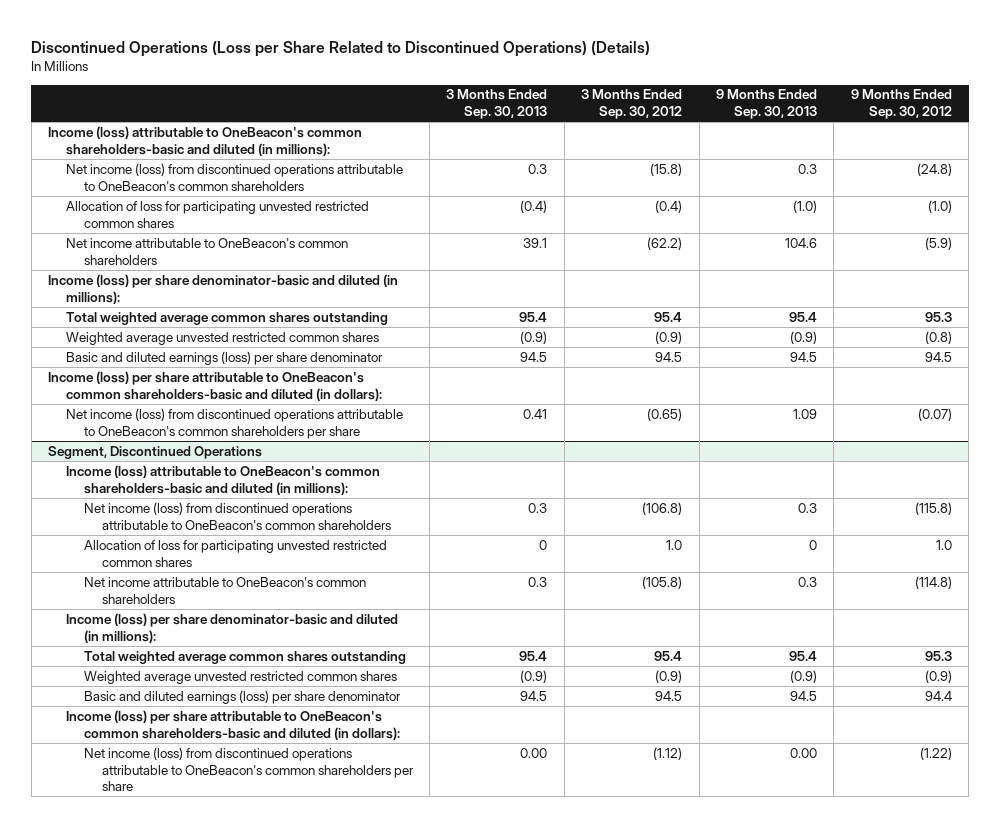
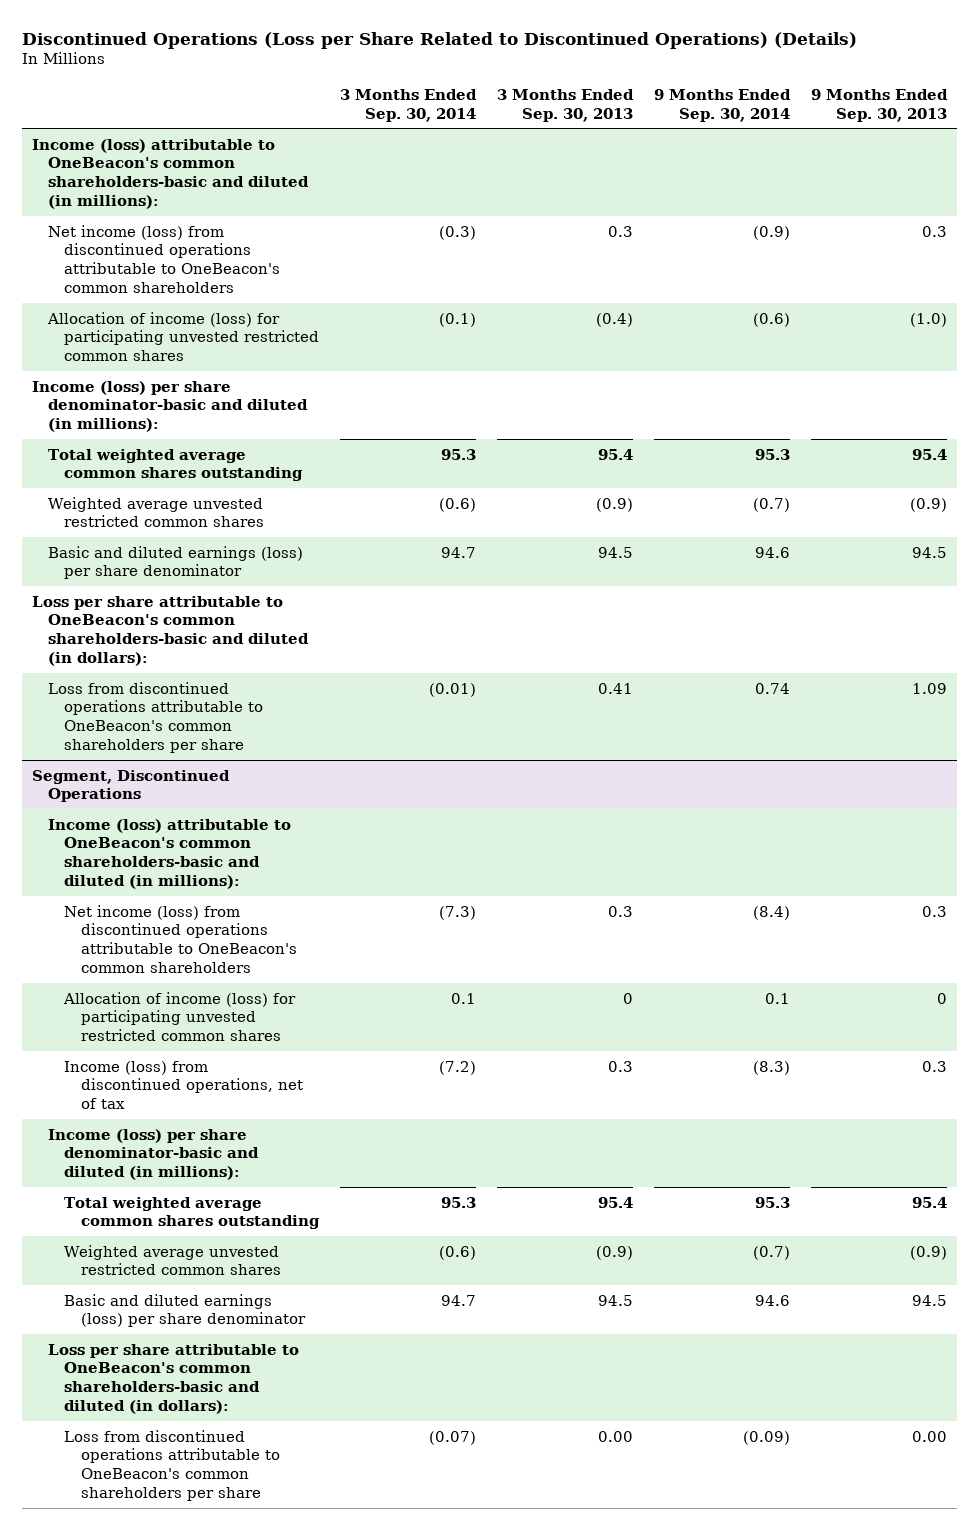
- | 3 Months Ended Sep. 30, 2013 | 3 Months Ended Sep. 30, 2012 | 9 Months Ended Sep. 30, 2013 | 9 Months Ended Sep. 30, 2012
+ | 3 Months Ended Sep. 30, 2014 | 3 Months Ended Sep. 30, 2013 | 9 Months Ended Sep. 30, 2014 | 9 Months Ended Sep. 30, 2013
- Allocation of loss for participating unvested restricted common shares | (0.4) | (0.4) | (1.0) | (1.0)
- Net income attributable to OneBeacon's common shareholders | 39.1 | (62.2) | 104.6 | (5.9)
+ Allocation of income (loss) for participating unvested restricted common shares | (0.1) | (0.4) | (0.6) | (1.0)
- Income (loss) per share attributable to OneBeacon's common shareholders-basic and diluted (in dollars):
- Net income (loss) from discontinued operations attributable to OneBeacon's common shareholders per share | 0.41 | (0.65) | 1.09 | (0.07)
+ Loss per share attributable to OneBeacon's common shareholders-basic and diluted (in dollars):
+ Loss from discontinued operations attributable to OneBeacon's common shareholders per share | (0.01) | 0.41 | 0.74 | 1.09
@ Segment, Discontinued Operations
- Allocation of loss for participating unvested restricted common shares | 0 | 1.0 | 0 | 1.0
- Net income attributable to OneBeacon's common shareholders | 0.3 | (105.8) | 0.3 | (114.8)
+ Allocation of income (loss) for participating unvested restricted common shares | 0.1 | 0 | 0.1 | 0
+ Income (loss) from discontinued operations, net of tax | (7.2) | 0.3 | (8.3) | 0.3
- Income (loss) per share attributable to OneBeacon's common shareholders-basic and diluted (in dollars):
- Net income (loss) from discontinued operations attributable to OneBeacon's common shareholders per share | 0.00 | (1.12) | 0.00 | (1.22)
+ Loss per share attributable to OneBeacon's common shareholders-basic and diluted (in dollars):
+ Loss from discontinued operations attributable to OneBeacon's common shareholders per share | (0.07) | 0.00 | (0.09) | 0.00

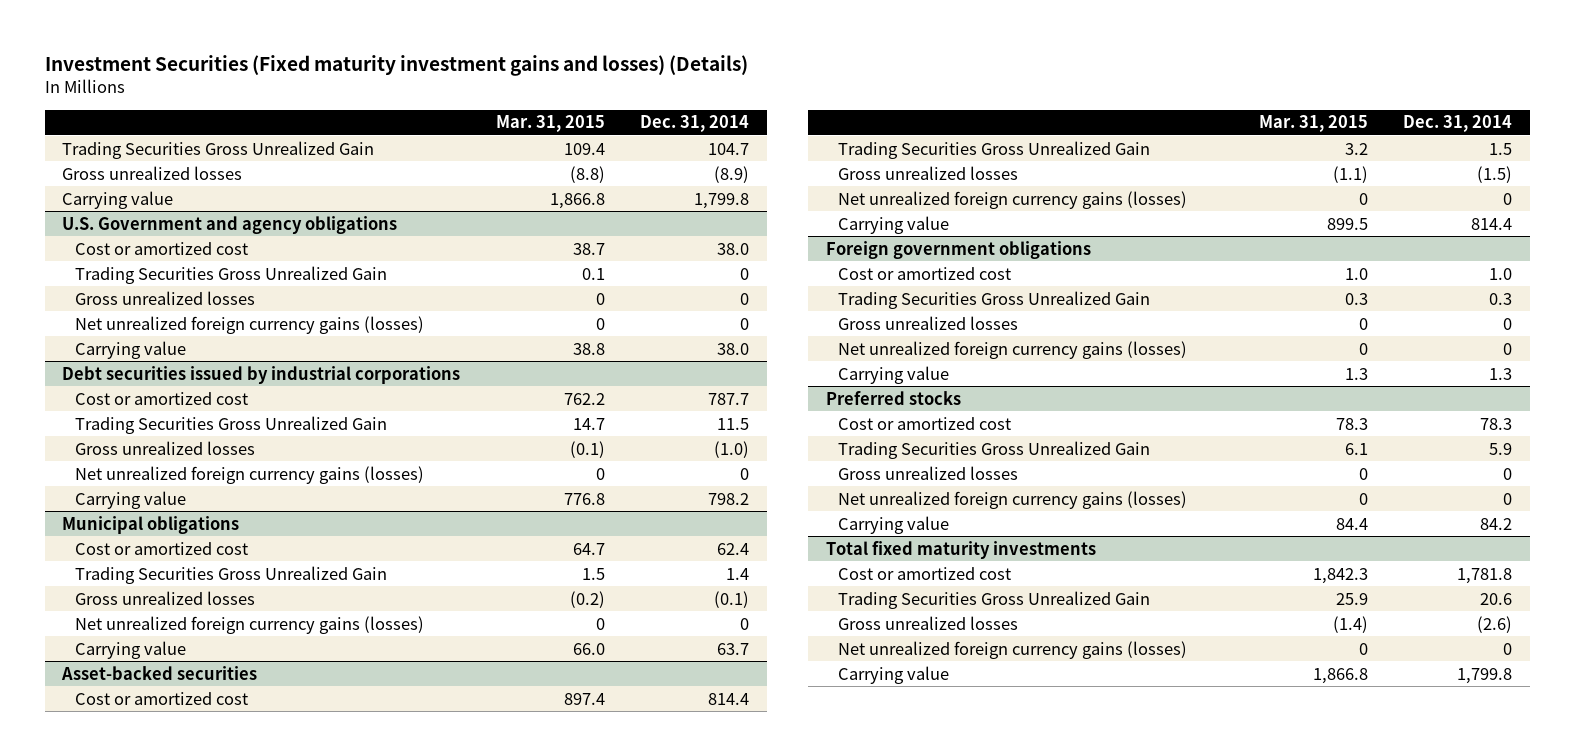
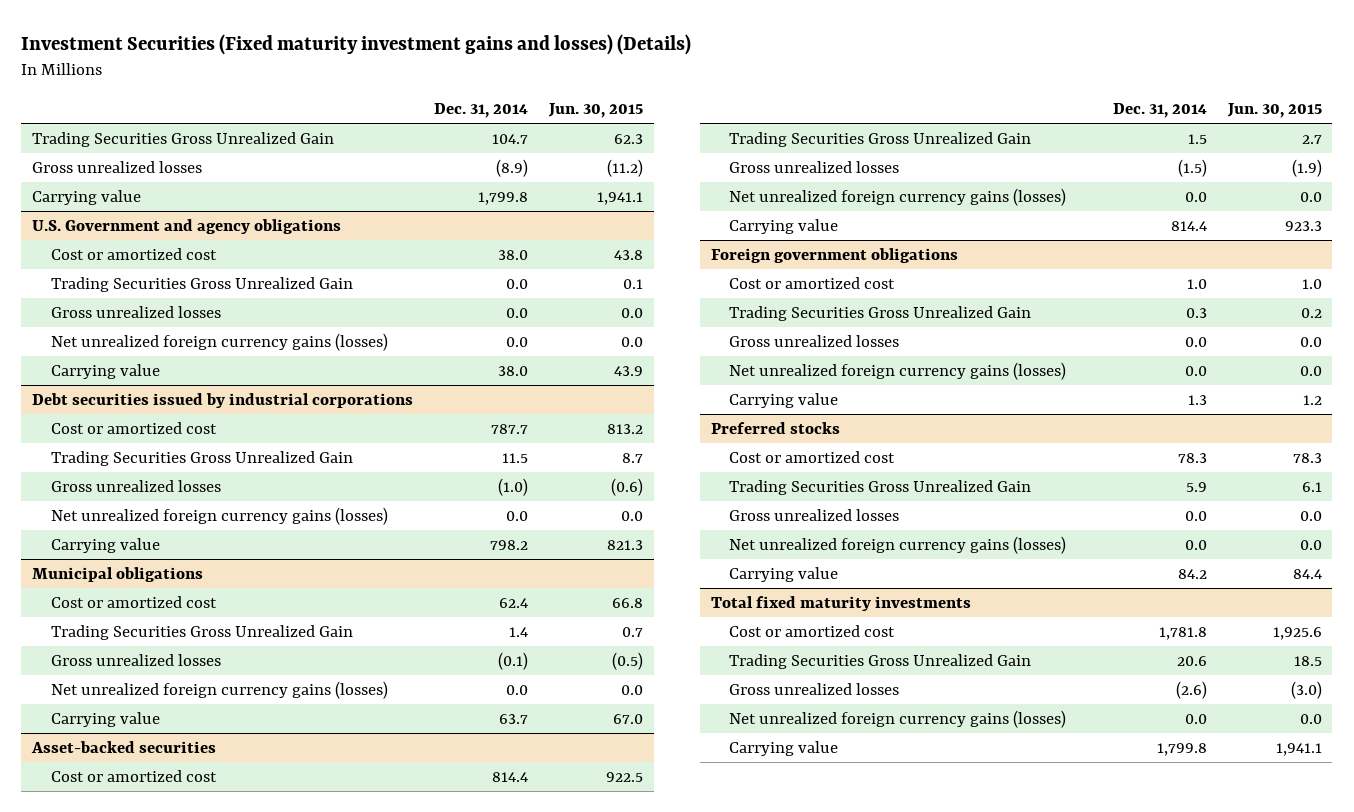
- | Mar. 31, 2015 | Dec. 31, 2014
+ | Dec. 31, 2014 | Jun. 30, 2015
@ U.S. Government and agency obligations
- Trading Securities Gross Unrealized Gain | 0.1 | 0
- Gross unrealized losses | 0 | 0
- Net unrealized foreign currency gains (losses) | 0 | 0
+ Trading Securities Gross Unrealized Gain | 0.0 | 0.1
+ Gross unrealized losses | 0.0 | 0.0
+ Net unrealized foreign currency gains (losses) | 0.0 | 0.0
@ Debt securities issued by industrial corporations
- Net unrealized foreign currency gains (losses) | 0 | 0
+ Net unrealized foreign currency gains (losses) | 0.0 | 0.0
@ Municipal obligations
- Net unrealized foreign currency gains (losses) | 0 | 0
+ Net unrealized foreign currency gains (losses) | 0.0 | 0.0
@ Asset-backed securities
- Net unrealized foreign currency gains (losses) | 0 | 0
+ Net unrealized foreign currency gains (losses) | 0.0 | 0.0
@ Foreign government obligations
- Gross unrealized losses | 0 | 0
- Net unrealized foreign currency gains (losses) | 0 | 0
+ Gross unrealized losses | 0.0 | 0.0
+ Net unrealized foreign currency gains (losses) | 0.0 | 0.0
@ Preferred stocks
- Gross unrealized losses | 0 | 0
- Net unrealized foreign currency gains (losses) | 0 | 0
+ Gross unrealized losses | 0.0 | 0.0
+ Net unrealized foreign currency gains (losses) | 0.0 | 0.0
@ Total fixed maturity investments
- Net unrealized foreign currency gains (losses) | 0 | 0
+ Net unrealized foreign currency gains (losses) | 0.0 | 0.0

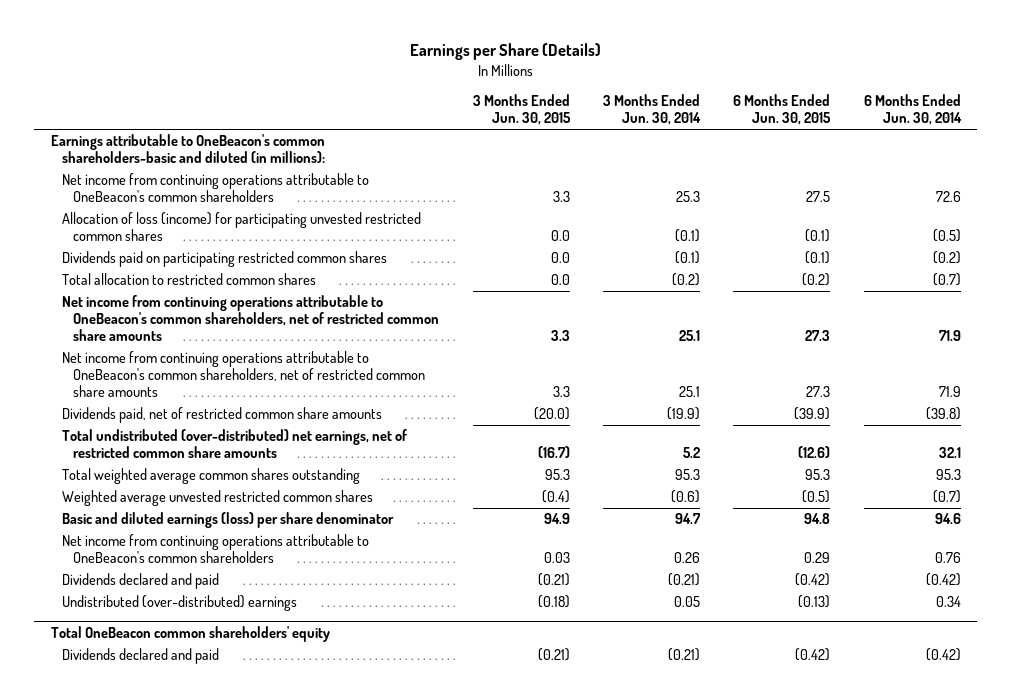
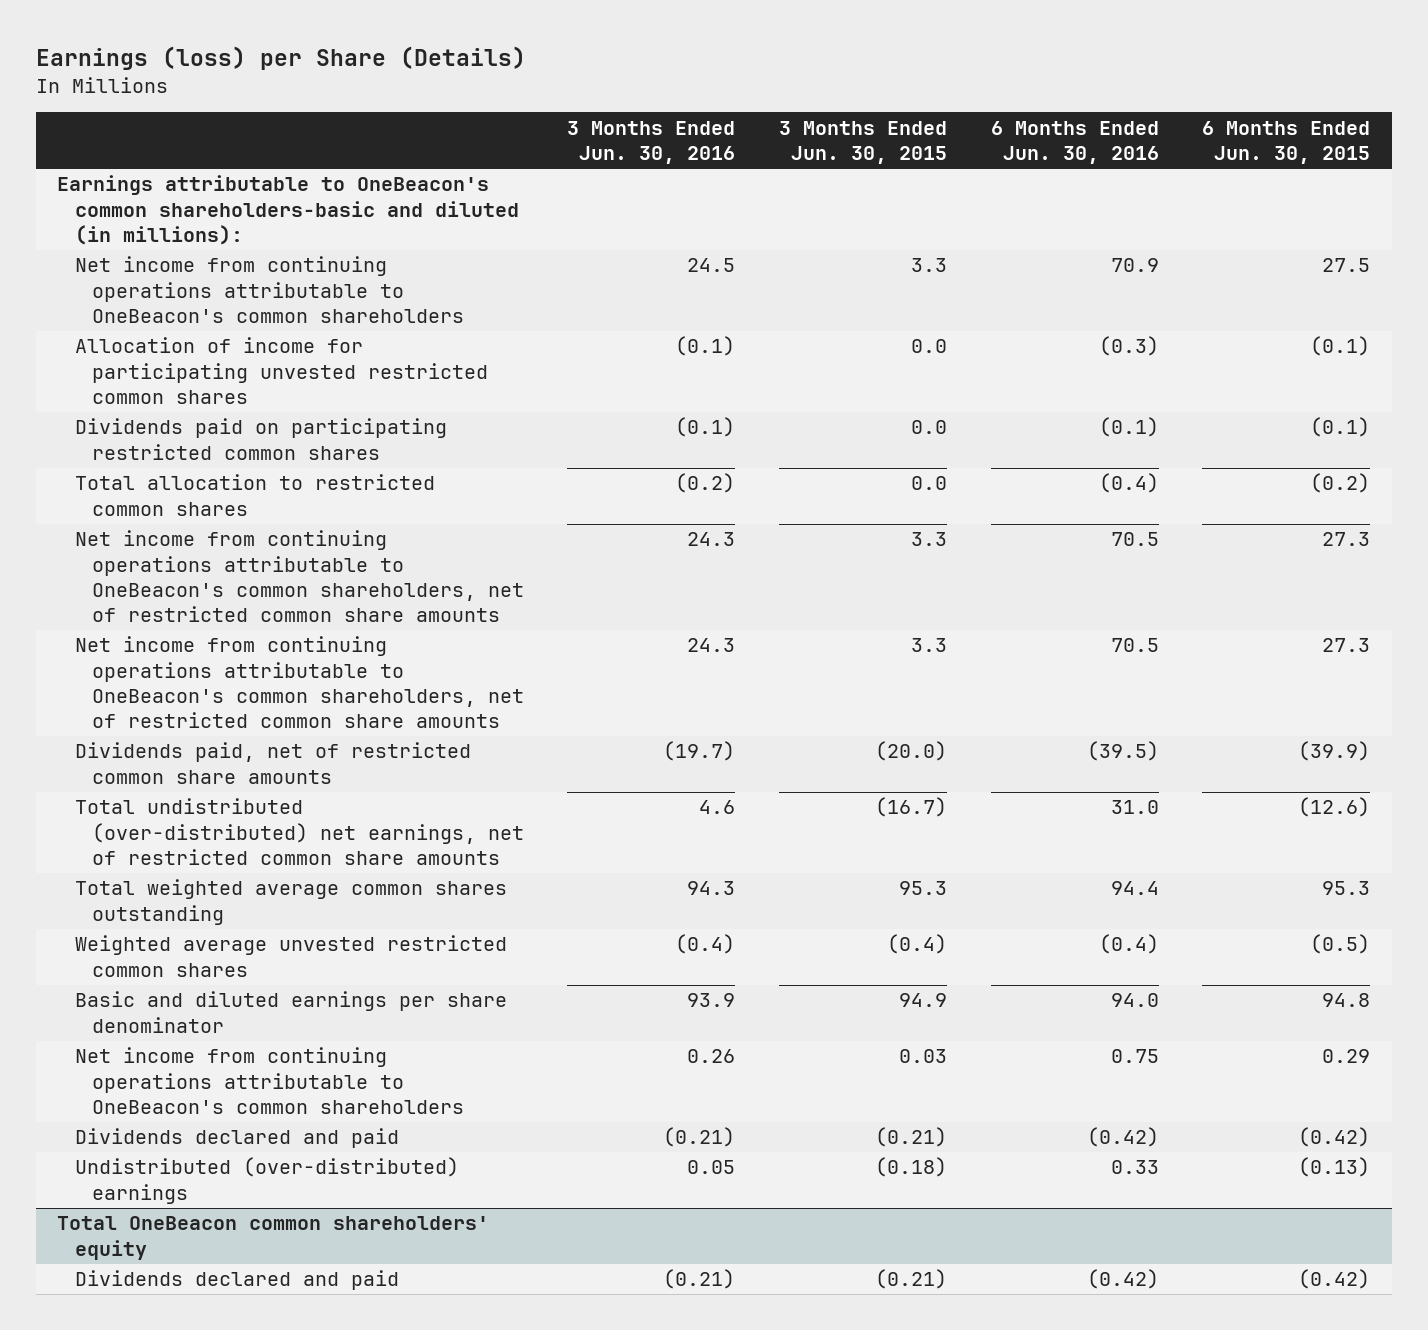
- Earnings per Share (Details)
+ Earnings (loss) per Share (Details)
- | 3 Months Ended Jun. 30, 2015 | 3 Months Ended Jun. 30, 2014 | 6 Months Ended Jun. 30, 2015 | 6 Months Ended Jun. 30, 2014
+ | 3 Months Ended Jun. 30, 2016 | 3 Months Ended Jun. 30, 2015 | 6 Months Ended Jun. 30, 2016 | 6 Months Ended Jun. 30, 2015
- Allocation of loss (income) for participating unvested restricted common shares | 0.0 | (0.1) | (0.1) | (0.5)
+ Allocation of income for participating unvested restricted common shares | (0.1) | 0.0 | (0.3) | (0.1)
- Basic and diluted earnings (loss) per share denominator | 94.9 | 94.7 | 94.8 | 94.6
+ Basic and diluted earnings per share denominator | 93.9 | 94.9 | 94.0 | 94.8

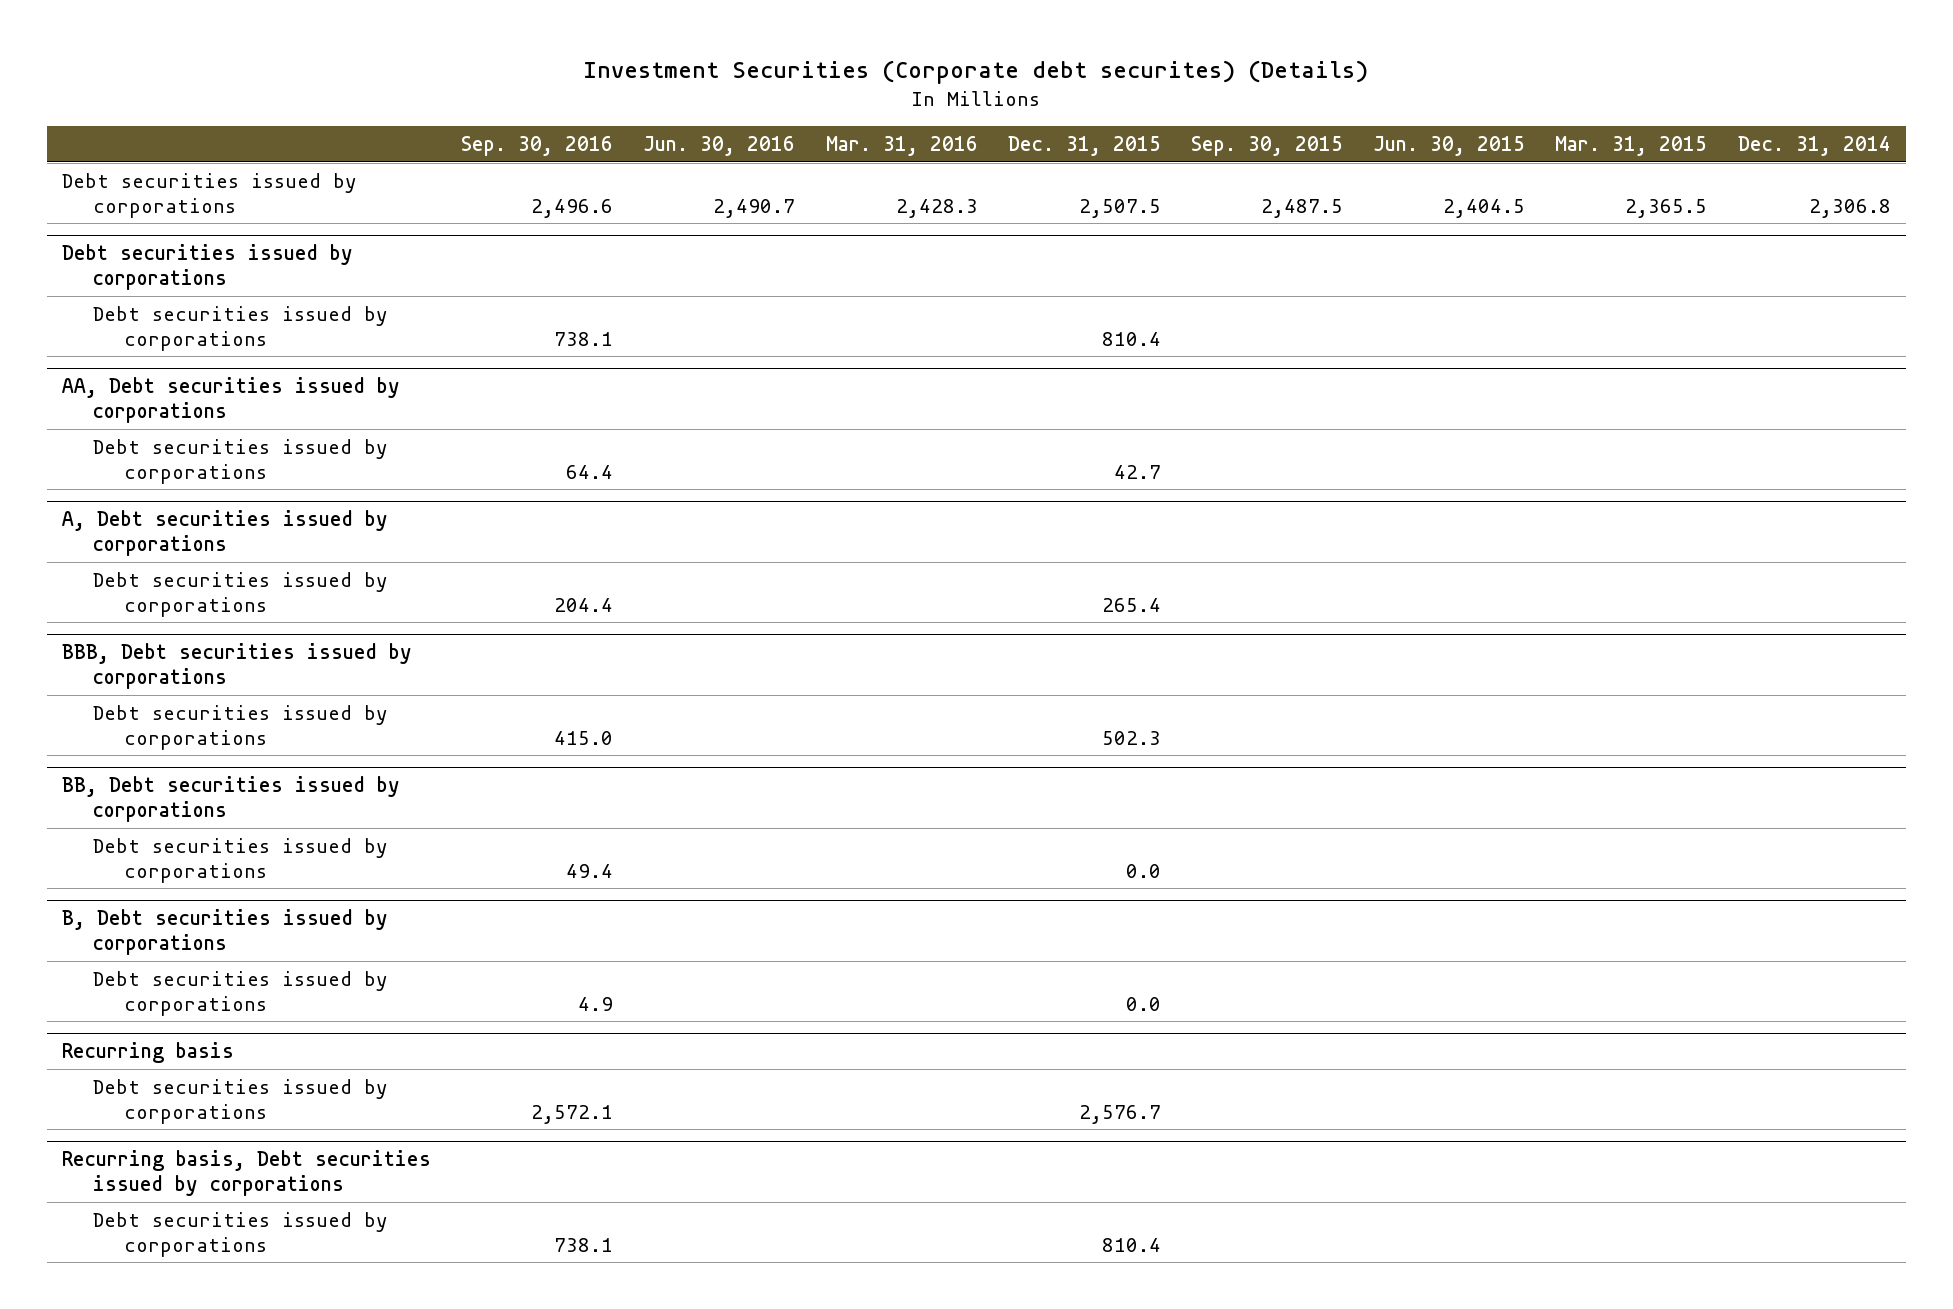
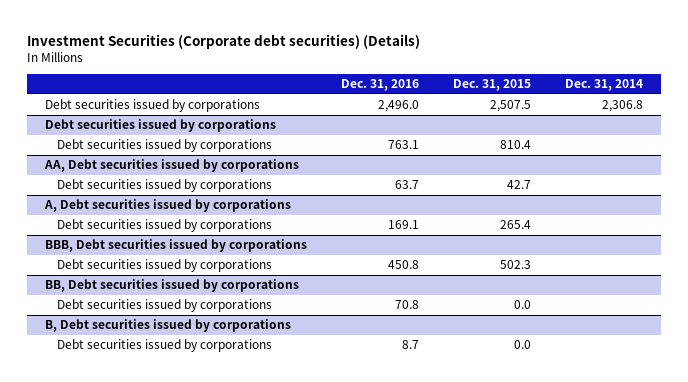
- Investment Securities (Corporate debt securites) (Details)
+ Investment Securities (Corporate debt securities) (Details)
- | Sep. 30, 2016 | Jun. 30, 2016 | Mar. 31, 2016 | Dec. 31, 2015 | Sep. 30, 2015 | Jun. 30, 2015 | Mar. 31, 2015 | Dec. 31, 2014
+ | Dec. 31, 2016 | Dec. 31, 2015 | Dec. 31, 2014
- Recurring basis
- Debt securities issued by corporations | 2,572.1 | | | 2,576.7 | | | |
- Recurring basis, Debt securities issued by corporations
- Debt securities issued by corporations | 738.1 | | | 810.4 | | | |

